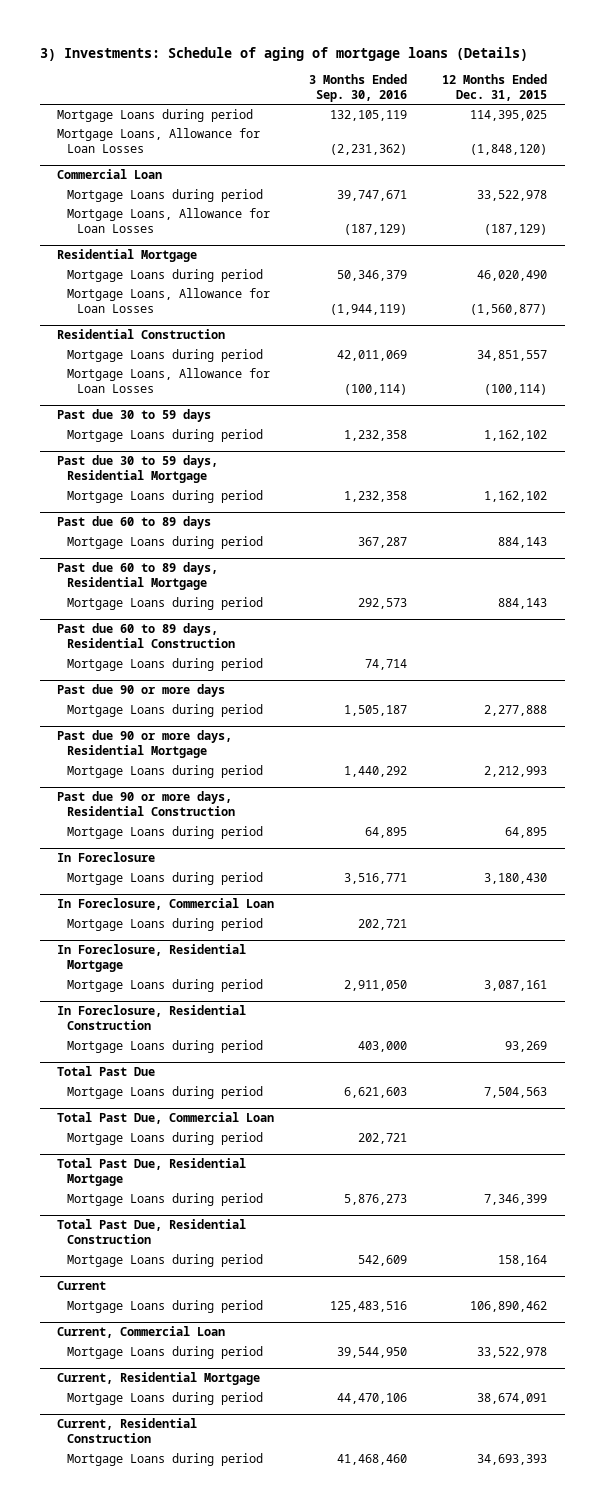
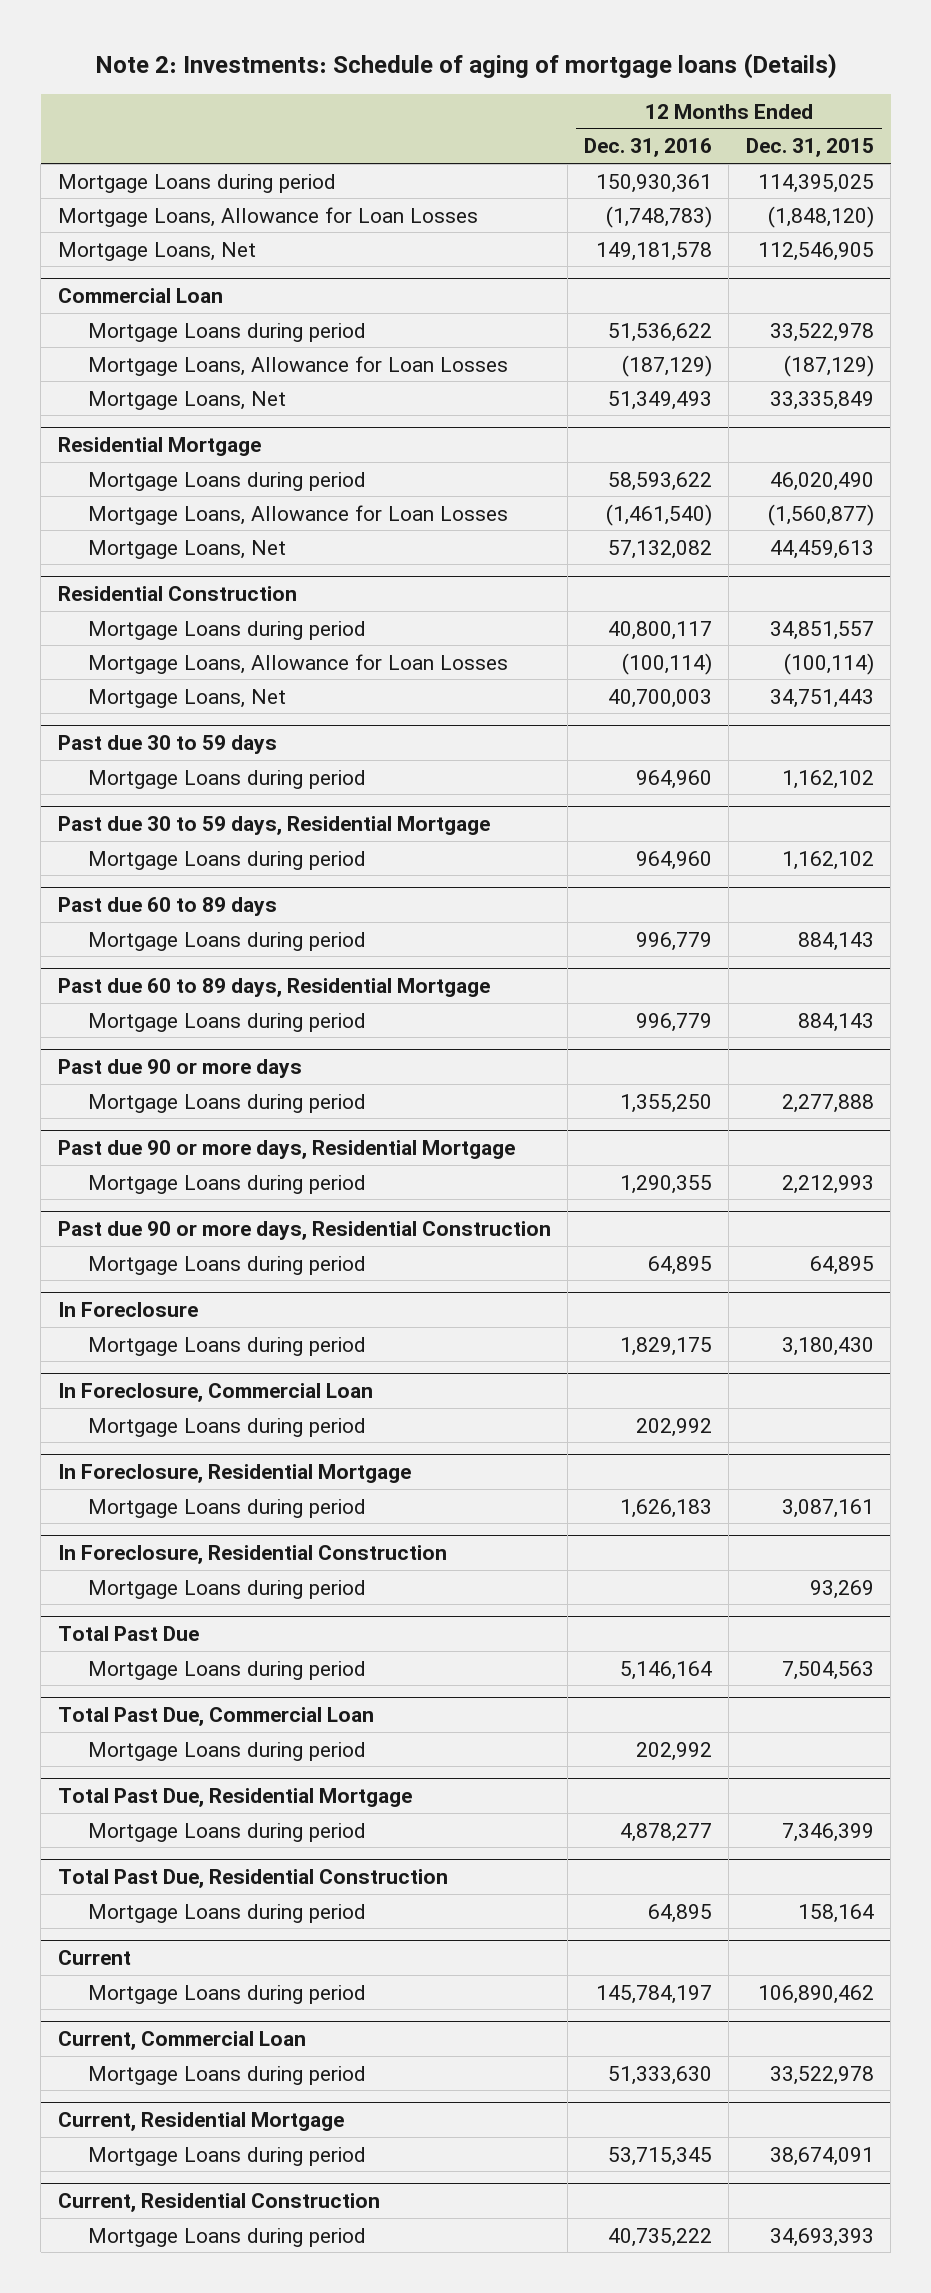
- 3) Investments: Schedule of aging of mortgage loans (Details)
+ Note 2: Investments: Schedule of aging of mortgage loans (Details)
- | 3 Months Ended Sep. 30, 2016 | 12 Months Ended Dec. 31, 2015
+ | 12 Months Ended Dec. 31, 2016 | 12 Months Ended Dec. 31, 2015
+ Mortgage Loans, Net | 149,181,578 | 112,546,905
@ Commercial Loan
+ Mortgage Loans, Net | 51,349,493 | 33,335,849
@ Residential Mortgage
+ Mortgage Loans, Net | 57,132,082 | 44,459,613
@ Residential Construction
+ Mortgage Loans, Net | 40,700,003 | 34,751,443
- Past due 60 to 89 days, Residential Construction
- Mortgage Loans during period | 74,714 |

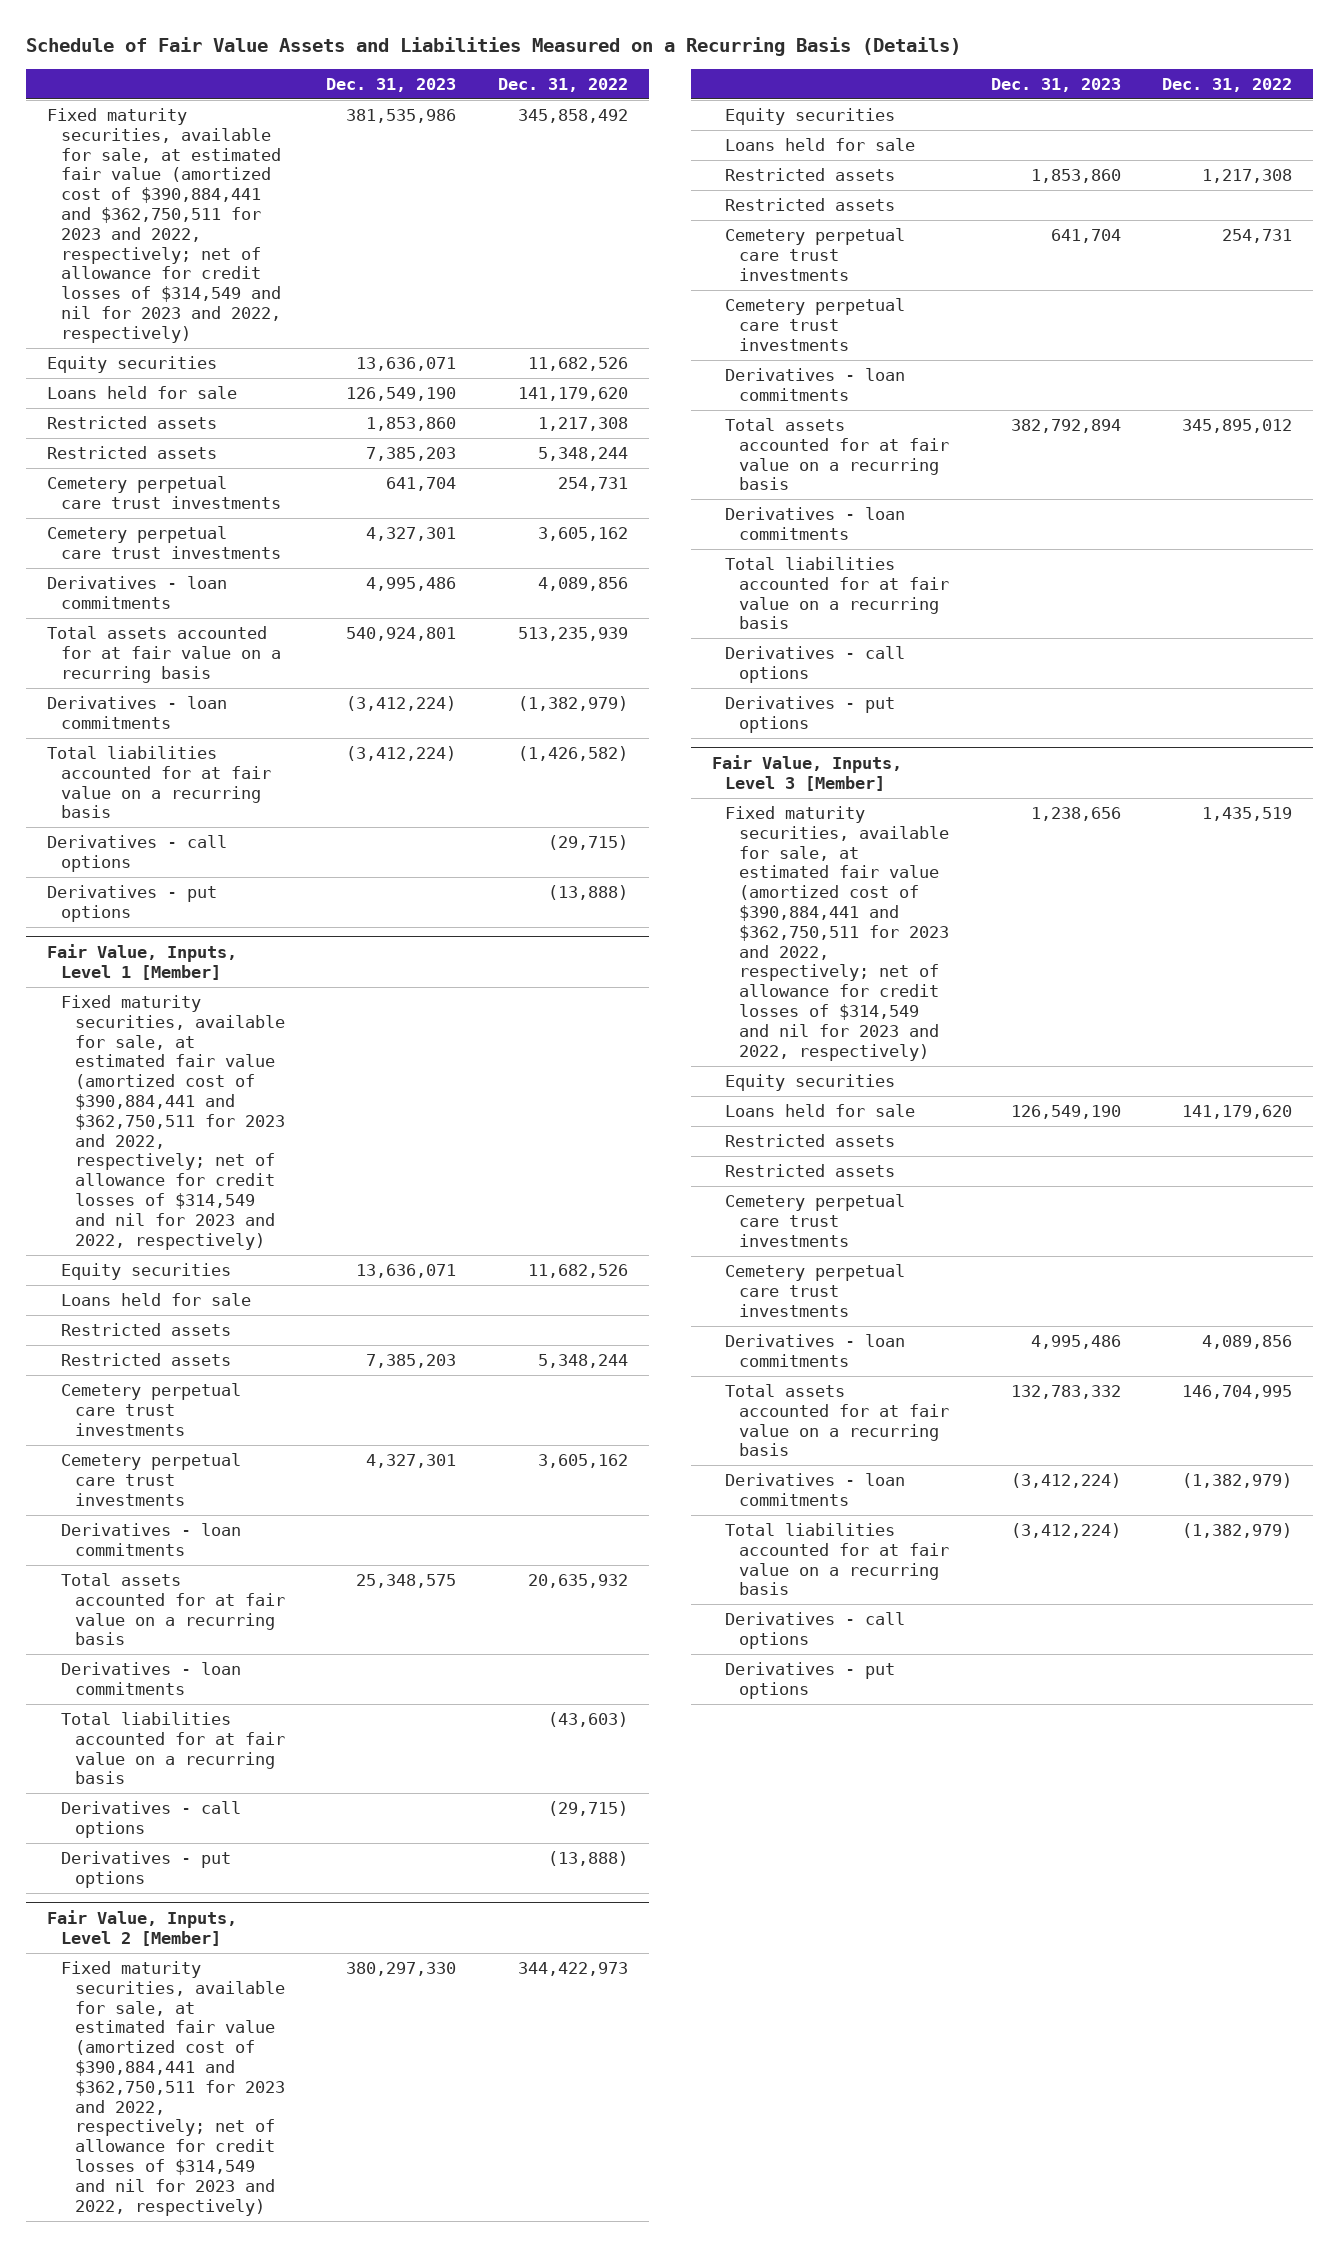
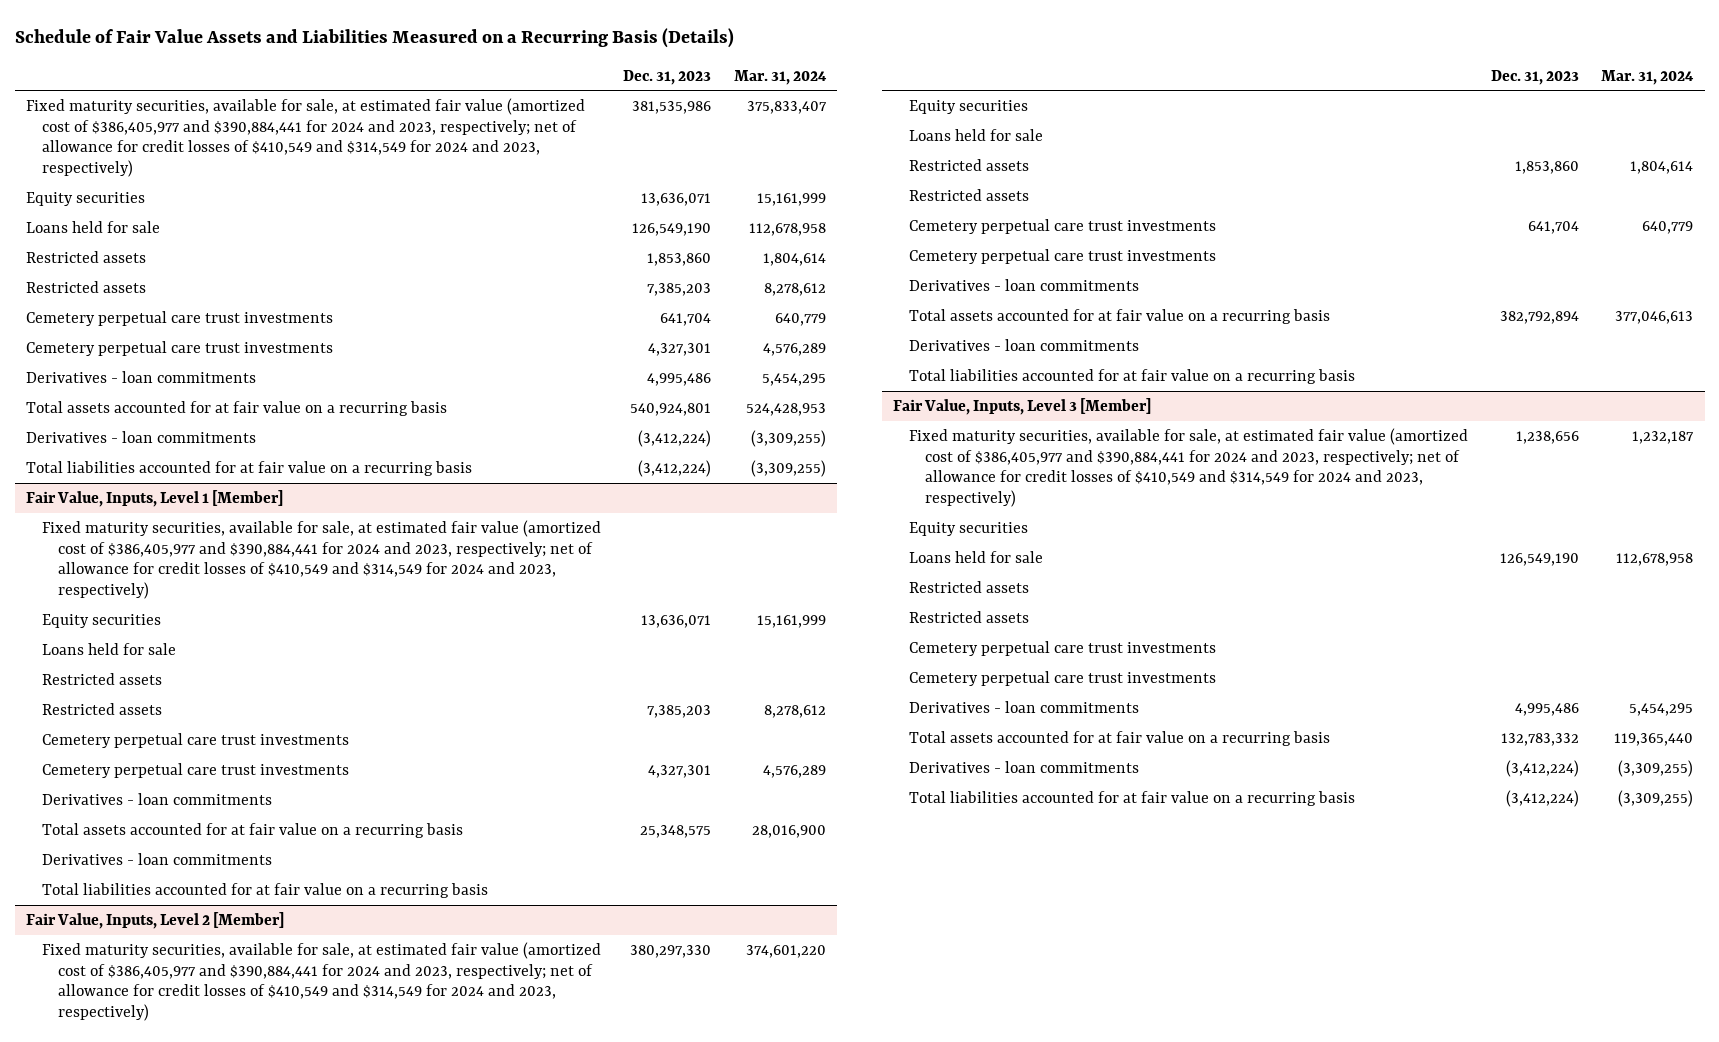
- | Dec. 31, 2023 | Dec. 31, 2022
+ | Dec. 31, 2023 | Mar. 31, 2024
- Fixed maturity securities, available for sale, at estimated fair value (amortized cost of $390,884,441 and $362,750,511 for 2023 and 2022, respectively; net of allowance for credit losses of $314,549 and nil for 2023 and 2022, respectively) | 381,535,986 | 345,858,492
+ Fixed maturity securities, available for sale, at estimated fair value (amortized cost of $386,405,977 and $390,884,441 for 2024 and 2023, respectively; net of allowance for credit losses of $410,549 and $314,549 for 2024 and 2023, respectively) | 381,535,986 | 375,833,407
- Derivatives - call options | | (29,715)
- Derivatives - put options | | (13,888)
@ Fair Value, Inputs, Level 1 [Member]
- Fixed maturity securities, available for sale, at estimated fair value (amortized cost of $390,884,441 and $362,750,511 for 2023 and 2022, respectively; net of allowance for credit losses of $314,549 and nil for 2023 and 2022, respectively)
+ Fixed maturity securities, available for sale, at estimated fair value (amortized cost of $386,405,977 and $390,884,441 for 2024 and 2023, respectively; net of allowance for credit losses of $410,549 and $314,549 for 2024 and 2023, respectively)
- Derivatives - call options | | (29,715)
- Derivatives - put options | | (13,888)
@ Fair Value, Inputs, Level 2 [Member]
- Fixed maturity securities, available for sale, at estimated fair value (amortized cost of $390,884,441 and $362,750,511 for 2023 and 2022, respectively; net of allowance for credit losses of $314,549 and nil for 2023 and 2022, respectively) | 380,297,330 | 344,422,973
+ Fixed maturity securities, available for sale, at estimated fair value (amortized cost of $386,405,977 and $390,884,441 for 2024 and 2023, respectively; net of allowance for credit losses of $410,549 and $314,549 for 2024 and 2023, respectively) | 380,297,330 | 374,601,220
- Derivatives - call options
- Derivatives - put options
@ Fair Value, Inputs, Level 3 [Member]
- Fixed maturity securities, available for sale, at estimated fair value (amortized cost of $390,884,441 and $362,750,511 for 2023 and 2022, respectively; net of allowance for credit losses of $314,549 and nil for 2023 and 2022, respectively) | 1,238,656 | 1,435,519
+ Fixed maturity securities, available for sale, at estimated fair value (amortized cost of $386,405,977 and $390,884,441 for 2024 and 2023, respectively; net of allowance for credit losses of $410,549 and $314,549 for 2024 and 2023, respectively) | 1,238,656 | 1,232,187
- Derivatives - call options
- Derivatives - put options

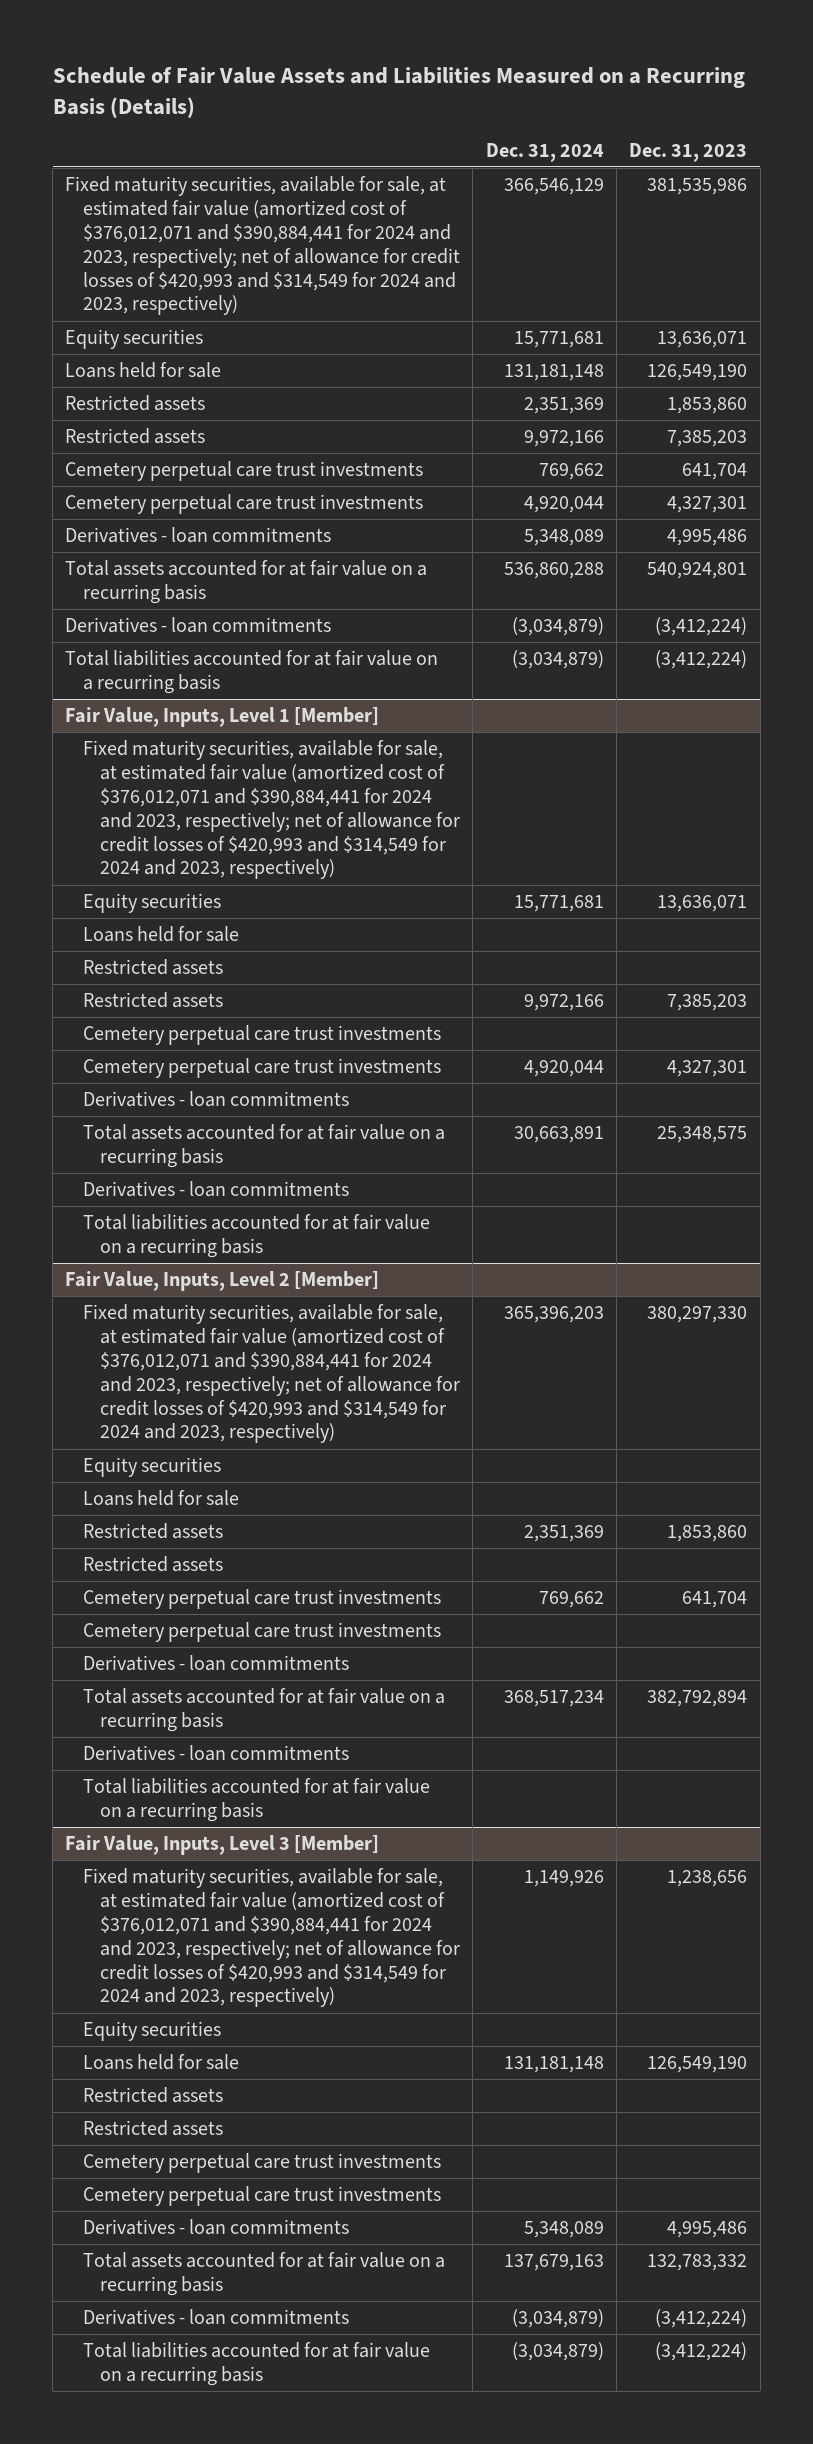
- | Dec. 31, 2023 | Mar. 31, 2024
+ | Dec. 31, 2024 | Dec. 31, 2023
- Fixed maturity securities, available for sale, at estimated fair value (amortized cost of $386,405,977 and $390,884,441 for 2024 and 2023, respectively; net of allowance for credit losses of $410,549 and $314,549 for 2024 and 2023, respectively) | 381,535,986 | 375,833,407
+ Fixed maturity securities, available for sale, at estimated fair value (amortized cost of $376,012,071 and $390,884,441 for 2024 and 2023, respectively; net of allowance for credit losses of $420,993 and $314,549 for 2024 and 2023, respectively) | 366,546,129 | 381,535,986
@ Fair Value, Inputs, Level 1 [Member]
- Fixed maturity securities, available for sale, at estimated fair value (amortized cost of $386,405,977 and $390,884,441 for 2024 and 2023, respectively; net of allowance for credit losses of $410,549 and $314,549 for 2024 and 2023, respectively)
+ Fixed maturity securities, available for sale, at estimated fair value (amortized cost of $376,012,071 and $390,884,441 for 2024 and 2023, respectively; net of allowance for credit losses of $420,993 and $314,549 for 2024 and 2023, respectively)
@ Fair Value, Inputs, Level 2 [Member]
- Fixed maturity securities, available for sale, at estimated fair value (amortized cost of $386,405,977 and $390,884,441 for 2024 and 2023, respectively; net of allowance for credit losses of $410,549 and $314,549 for 2024 and 2023, respectively) | 380,297,330 | 374,601,220
+ Fixed maturity securities, available for sale, at estimated fair value (amortized cost of $376,012,071 and $390,884,441 for 2024 and 2023, respectively; net of allowance for credit losses of $420,993 and $314,549 for 2024 and 2023, respectively) | 365,396,203 | 380,297,330
@ Fair Value, Inputs, Level 3 [Member]
- Fixed maturity securities, available for sale, at estimated fair value (amortized cost of $386,405,977 and $390,884,441 for 2024 and 2023, respectively; net of allowance for credit losses of $410,549 and $314,549 for 2024 and 2023, respectively) | 1,238,656 | 1,232,187
+ Fixed maturity securities, available for sale, at estimated fair value (amortized cost of $376,012,071 and $390,884,441 for 2024 and 2023, respectively; net of allowance for credit losses of $420,993 and $314,549 for 2024 and 2023, respectively) | 1,149,926 | 1,238,656

